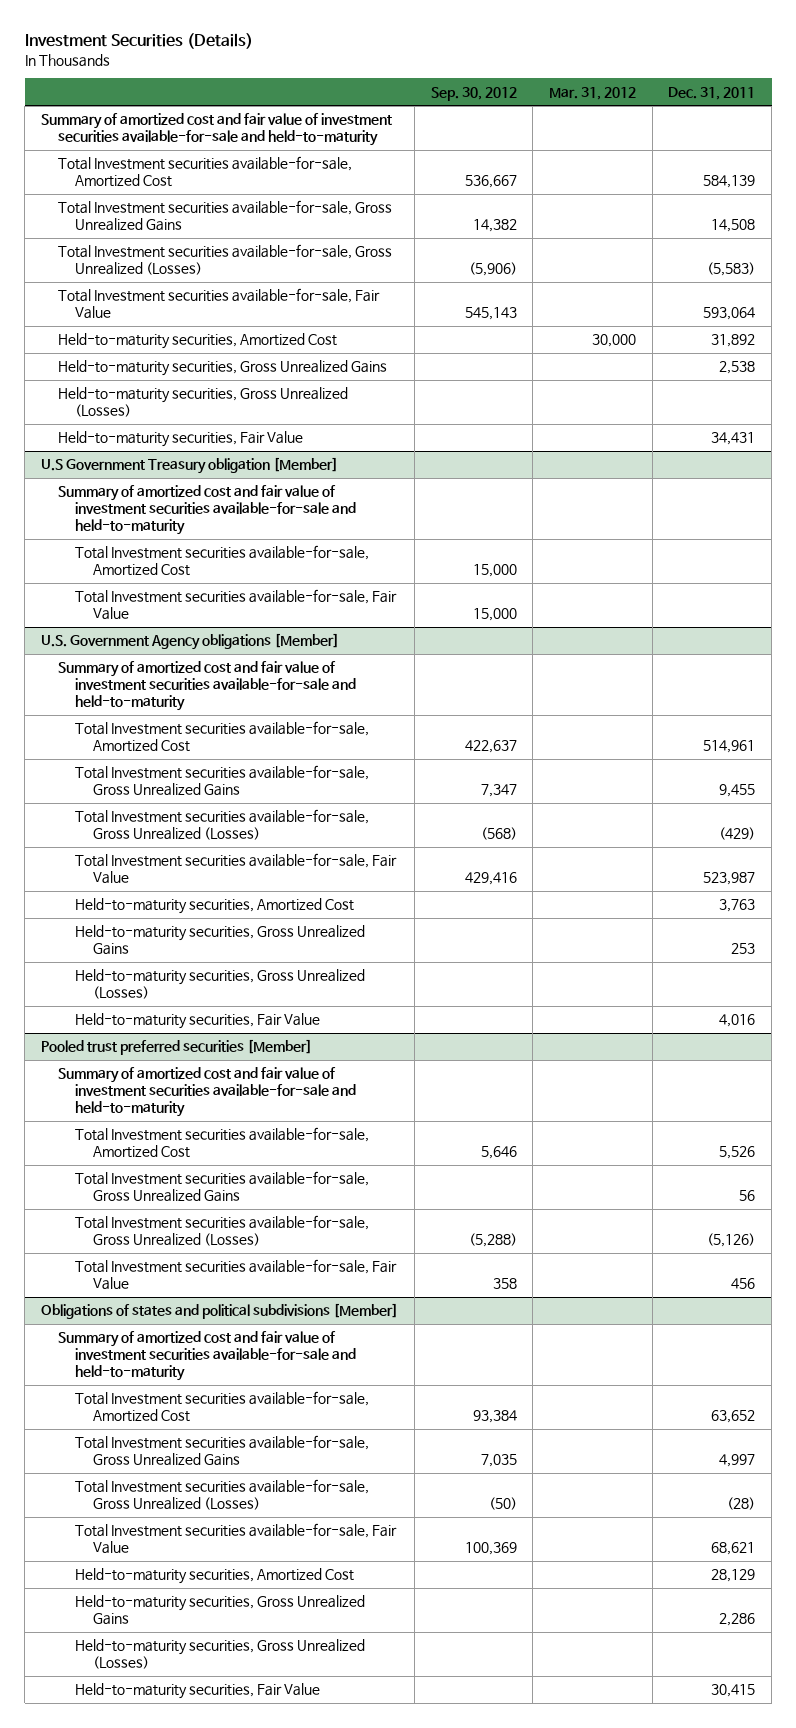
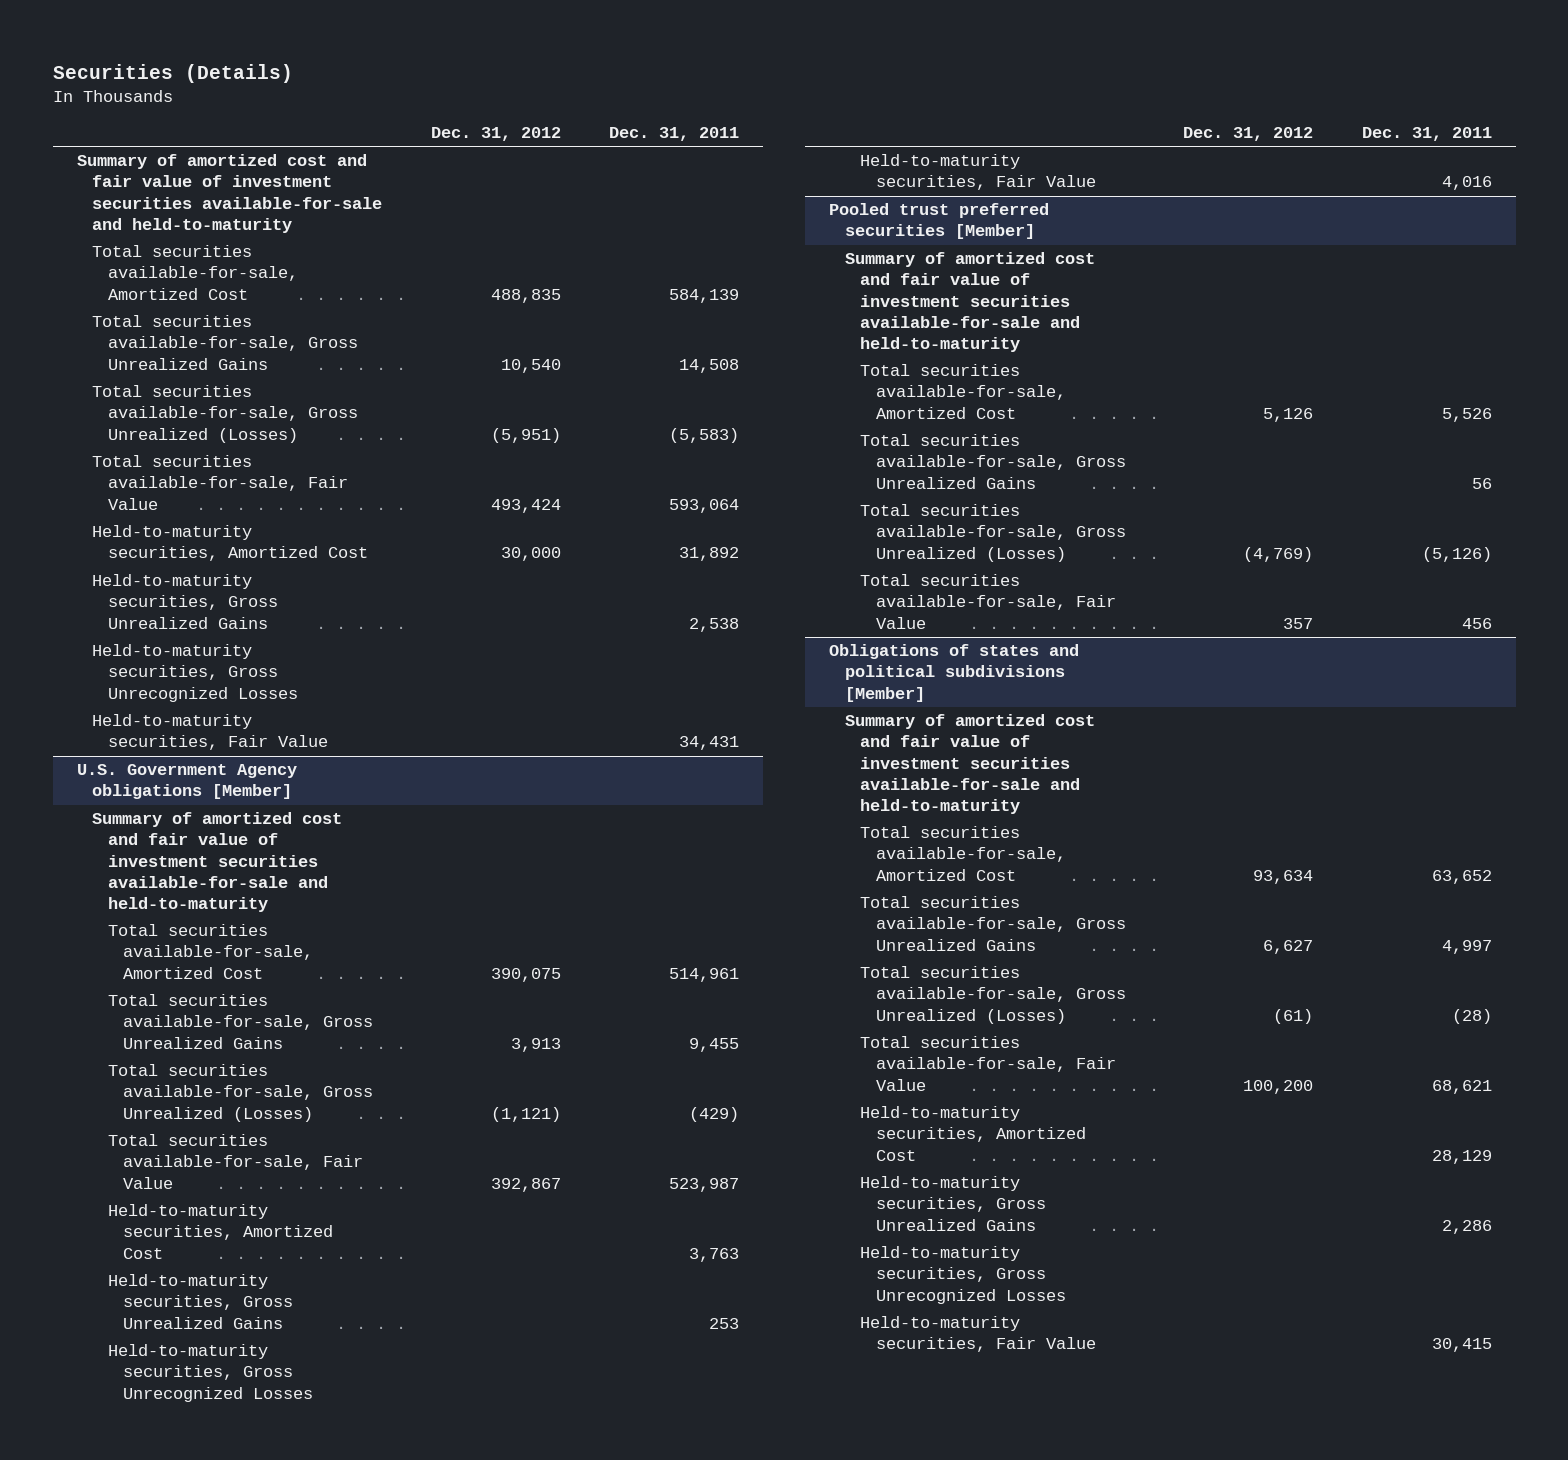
- Investment Securities (Details)
+ Securities (Details)
- | Sep. 30, 2012 | Mar. 31, 2012 | Dec. 31, 2011
+ | Dec. 31, 2012 | Dec. 31, 2011
- Total Investment securities available-for-sale, Amortized Cost | 536,667 | | 584,139
- Total Investment securities available-for-sale, Gross Unrealized Gains | 14,382 | | 14,508
- Total Investment securities available-for-sale, Gross Unrealized (Losses) | (5,906) | | (5,583)
- Total Investment securities available-for-sale, Fair Value | 545,143 | | 593,064
+ Total securities available-for-sale, Amortized Cost | 488,835 | 584,139
+ Total securities available-for-sale, Gross Unrealized Gains | 10,540 | 14,508
+ Total securities available-for-sale, Gross Unrealized (Losses) | (5,951) | (5,583)
+ Total securities available-for-sale, Fair Value | 493,424 | 593,064
- Held-to-maturity securities, Gross Unrealized (Losses)
+ Held-to-maturity securities, Gross Unrecognized Losses
- U.S Government Treasury obligation [Member]
- Summary of amortized cost and fair value of investment securities available-for-sale and held-to-maturity
- Total Investment securities available-for-sale, Amortized Cost | 15,000 | |
- Total Investment securities available-for-sale, Fair Value | 15,000 | |
@ U.S. Government Agency obligations [Member]
- Total Investment securities available-for-sale, Amortized Cost | 422,637 | | 514,961
- Total Investment securities available-for-sale, Gross Unrealized Gains | 7,347 | | 9,455
- Total Investment securities available-for-sale, Gross Unrealized (Losses) | (568) | | (429)
- Total Investment securities available-for-sale, Fair Value | 429,416 | | 523,987
+ Total securities available-for-sale, Amortized Cost | 390,075 | 514,961
+ Total securities available-for-sale, Gross Unrealized Gains | 3,913 | 9,455
+ Total securities available-for-sale, Gross Unrealized (Losses) | (1,121) | (429)
+ Total securities available-for-sale, Fair Value | 392,867 | 523,987
- Held-to-maturity securities, Gross Unrealized (Losses)
+ Held-to-maturity securities, Gross Unrecognized Losses
@ Pooled trust preferred securities [Member]
- Total Investment securities available-for-sale, Amortized Cost | 5,646 | | 5,526
- Total Investment securities available-for-sale, Gross Unrealized Gains | | | 56
- Total Investment securities available-for-sale, Gross Unrealized (Losses) | (5,288) | | (5,126)
- Total Investment securities available-for-sale, Fair Value | 358 | | 456
+ Total securities available-for-sale, Amortized Cost | 5,126 | 5,526
+ Total securities available-for-sale, Gross Unrealized Gains | | 56
+ Total securities available-for-sale, Gross Unrealized (Losses) | (4,769) | (5,126)
+ Total securities available-for-sale, Fair Value | 357 | 456
@ Obligations of states and political subdivisions [Member]
- Total Investment securities available-for-sale, Amortized Cost | 93,384 | | 63,652
- Total Investment securities available-for-sale, Gross Unrealized Gains | 7,035 | | 4,997
- Total Investment securities available-for-sale, Gross Unrealized (Losses) | (50) | | (28)
- Total Investment securities available-for-sale, Fair Value | 100,369 | | 68,621
+ Total securities available-for-sale, Amortized Cost | 93,634 | 63,652
+ Total securities available-for-sale, Gross Unrealized Gains | 6,627 | 4,997
+ Total securities available-for-sale, Gross Unrealized (Losses) | (61) | (28)
+ Total securities available-for-sale, Fair Value | 100,200 | 68,621
- Held-to-maturity securities, Gross Unrealized (Losses)
+ Held-to-maturity securities, Gross Unrecognized Losses

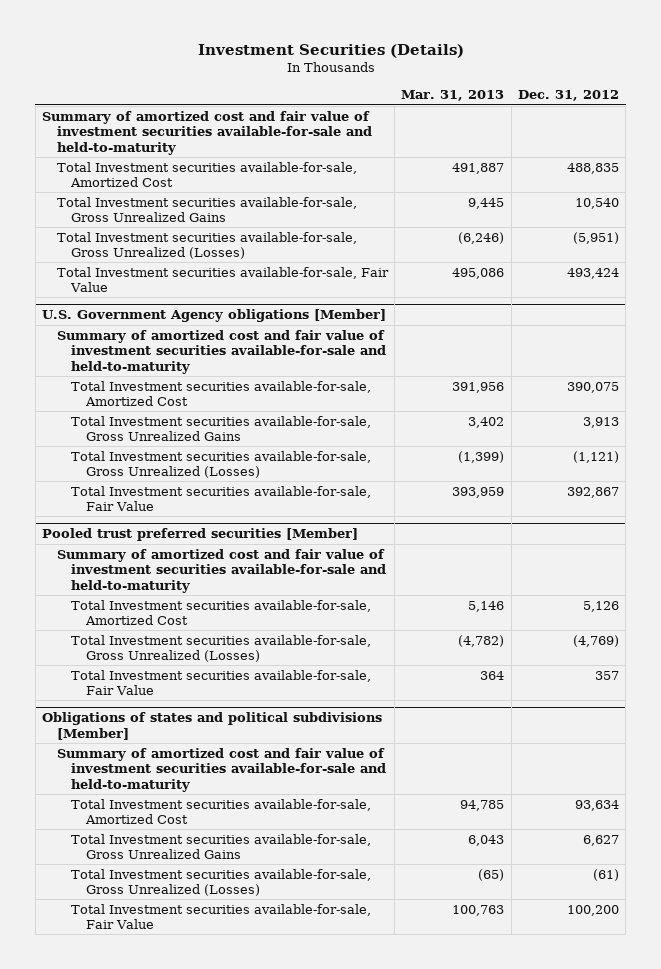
- Securities (Details)
+ Investment Securities (Details)
- | Dec. 31, 2012 | Dec. 31, 2011
+ | Mar. 31, 2013 | Dec. 31, 2012
- Total securities available-for-sale, Amortized Cost | 488,835 | 584,139
- Total securities available-for-sale, Gross Unrealized Gains | 10,540 | 14,508
- Total securities available-for-sale, Gross Unrealized (Losses) | (5,951) | (5,583)
- Total securities available-for-sale, Fair Value | 493,424 | 593,064
- Held-to-maturity securities, Amortized Cost | 30,000 | 31,892
- Held-to-maturity securities, Gross Unrealized Gains | | 2,538
- Held-to-maturity securities, Gross Unrecognized Losses
- Held-to-maturity securities, Fair Value | | 34,431
+ Total Investment securities available-for-sale, Amortized Cost | 491,887 | 488,835
+ Total Investment securities available-for-sale, Gross Unrealized Gains | 9,445 | 10,540
+ Total Investment securities available-for-sale, Gross Unrealized (Losses) | (6,246) | (5,951)
+ Total Investment securities available-for-sale, Fair Value | 495,086 | 493,424
@ U.S. Government Agency obligations [Member]
- Total securities available-for-sale, Amortized Cost | 390,075 | 514,961
- Total securities available-for-sale, Gross Unrealized Gains | 3,913 | 9,455
- Total securities available-for-sale, Gross Unrealized (Losses) | (1,121) | (429)
- Total securities available-for-sale, Fair Value | 392,867 | 523,987
- Held-to-maturity securities, Amortized Cost | | 3,763
- Held-to-maturity securities, Gross Unrealized Gains | | 253
- Held-to-maturity securities, Gross Unrecognized Losses
- Held-to-maturity securities, Fair Value | | 4,016
+ Total Investment securities available-for-sale, Amortized Cost | 391,956 | 390,075
+ Total Investment securities available-for-sale, Gross Unrealized Gains | 3,402 | 3,913
+ Total Investment securities available-for-sale, Gross Unrealized (Losses) | (1,399) | (1,121)
+ Total Investment securities available-for-sale, Fair Value | 393,959 | 392,867
@ Pooled trust preferred securities [Member]
- Total securities available-for-sale, Amortized Cost | 5,126 | 5,526
- Total securities available-for-sale, Gross Unrealized Gains | | 56
- Total securities available-for-sale, Gross Unrealized (Losses) | (4,769) | (5,126)
- Total securities available-for-sale, Fair Value | 357 | 456
+ Total Investment securities available-for-sale, Amortized Cost | 5,146 | 5,126
+ Total Investment securities available-for-sale, Gross Unrealized (Losses) | (4,782) | (4,769)
+ Total Investment securities available-for-sale, Fair Value | 364 | 357
@ Obligations of states and political subdivisions [Member]
- Total securities available-for-sale, Amortized Cost | 93,634 | 63,652
- Total securities available-for-sale, Gross Unrealized Gains | 6,627 | 4,997
- Total securities available-for-sale, Gross Unrealized (Losses) | (61) | (28)
- Total securities available-for-sale, Fair Value | 100,200 | 68,621
- Held-to-maturity securities, Amortized Cost | | 28,129
- Held-to-maturity securities, Gross Unrealized Gains | | 2,286
- Held-to-maturity securities, Gross Unrecognized Losses
- Held-to-maturity securities, Fair Value | | 30,415
+ Total Investment securities available-for-sale, Amortized Cost | 94,785 | 93,634
+ Total Investment securities available-for-sale, Gross Unrealized Gains | 6,043 | 6,627
+ Total Investment securities available-for-sale, Gross Unrealized (Losses) | (65) | (61)
+ Total Investment securities available-for-sale, Fair Value | 100,763 | 100,200

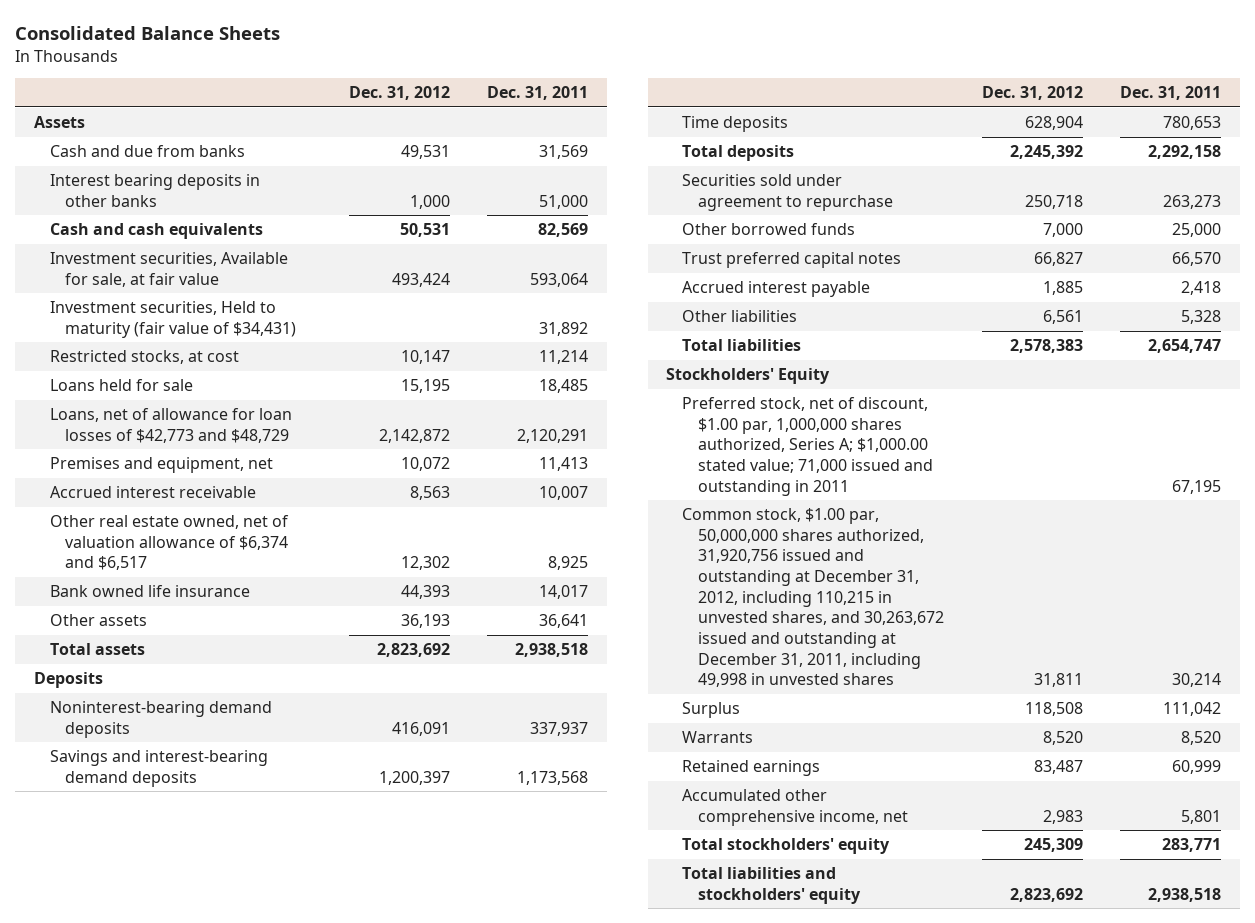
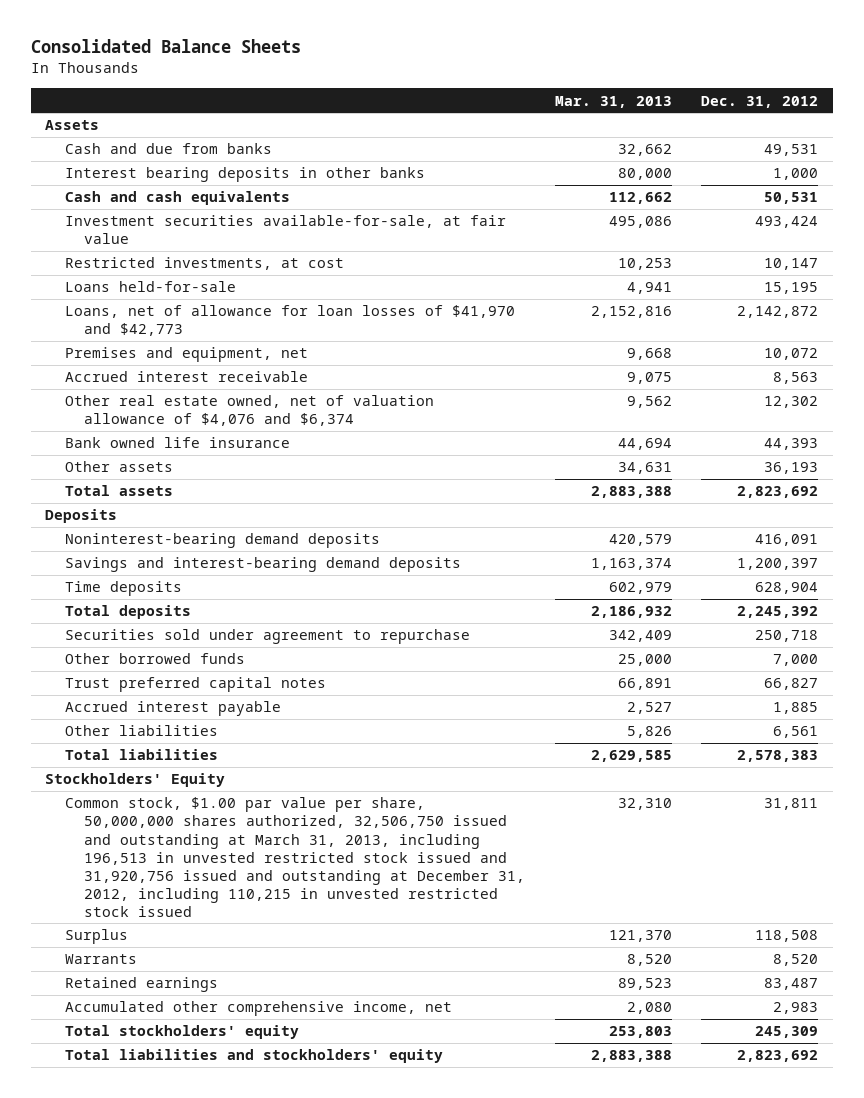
- | Dec. 31, 2012 | Dec. 31, 2011
+ | Mar. 31, 2013 | Dec. 31, 2012
- Investment securities, Available for sale, at fair value | 493,424 | 593,064
- Investment securities, Held to maturity (fair value of $34,431) | | 31,892
- Restricted stocks, at cost | 10,147 | 11,214
- Loans held for sale | 15,195 | 18,485
- Loans, net of allowance for loan losses of $42,773 and $48,729 | 2,142,872 | 2,120,291
+ Investment securities available-for-sale, at fair value | 495,086 | 493,424
+ Restricted investments, at cost | 10,253 | 10,147
+ Loans held-for-sale | 4,941 | 15,195
+ Loans, net of allowance for loan losses of $41,970 and $42,773 | 2,152,816 | 2,142,872
- Other real estate owned, net of valuation allowance of $6,374 and $6,517 | 12,302 | 8,925
+ Other real estate owned, net of valuation allowance of $4,076 and $6,374 | 9,562 | 12,302
- Preferred stock, net of discount, $1.00 par, 1,000,000 shares authorized, Series A; $1,000.00 stated value; 71,000 issued and outstanding in 2011 | | 67,195
- Common stock, $1.00 par, 50,000,000 shares authorized, 31,920,756 issued and outstanding at December 31, 2012, including 110,215 in unvested shares, and 30,263,672 issued and outstanding at December 31, 2011, including 49,998 in unvested shares | 31,811 | 30,214
+ Common stock, $1.00 par value per share, 50,000,000 shares authorized, 32,506,750 issued and outstanding at March 31, 2013, including 196,513 in unvested restricted stock issued and 31,920,756 issued and outstanding at December 31, 2012, including 110,215 in unvested restricted stock issued | 32,310 | 31,811

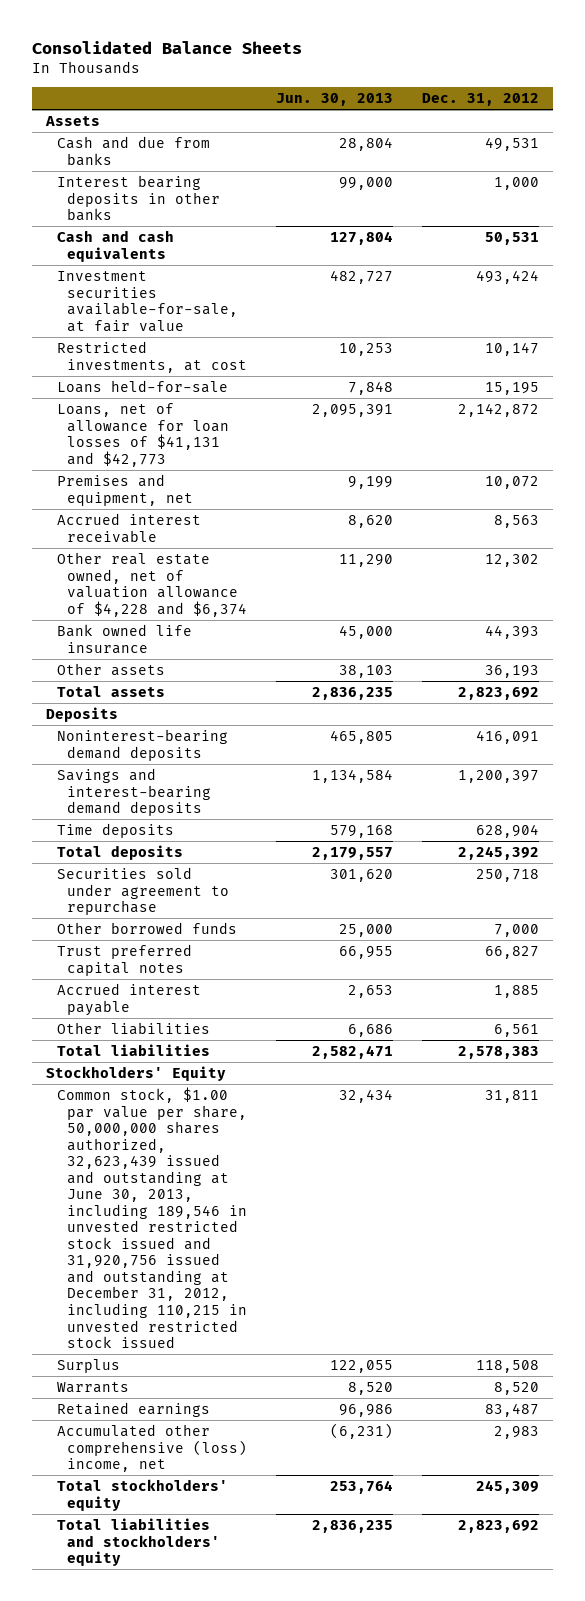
- | Mar. 31, 2013 | Dec. 31, 2012
+ | Jun. 30, 2013 | Dec. 31, 2012
- Loans, net of allowance for loan losses of $41,970 and $42,773 | 2,152,816 | 2,142,872
+ Loans, net of allowance for loan losses of $41,131 and $42,773 | 2,095,391 | 2,142,872
- Other real estate owned, net of valuation allowance of $4,076 and $6,374 | 9,562 | 12,302
+ Other real estate owned, net of valuation allowance of $4,228 and $6,374 | 11,290 | 12,302
- Common stock, $1.00 par value per share, 50,000,000 shares authorized, 32,506,750 issued and outstanding at March 31, 2013, including 196,513 in unvested restricted stock issued and 31,920,756 issued and outstanding at December 31, 2012, including 110,215 in unvested restricted stock issued | 32,310 | 31,811
+ Common stock, $1.00 par value per share, 50,000,000 shares authorized, 32,623,439 issued and outstanding at June 30, 2013, including 189,546 in unvested restricted stock issued and 31,920,756 issued and outstanding at December 31, 2012, including 110,215 in unvested restricted stock issued | 32,434 | 31,811
- Accumulated other comprehensive income, net | 2,080 | 2,983
+ Accumulated other comprehensive (loss) income, net | (6,231) | 2,983

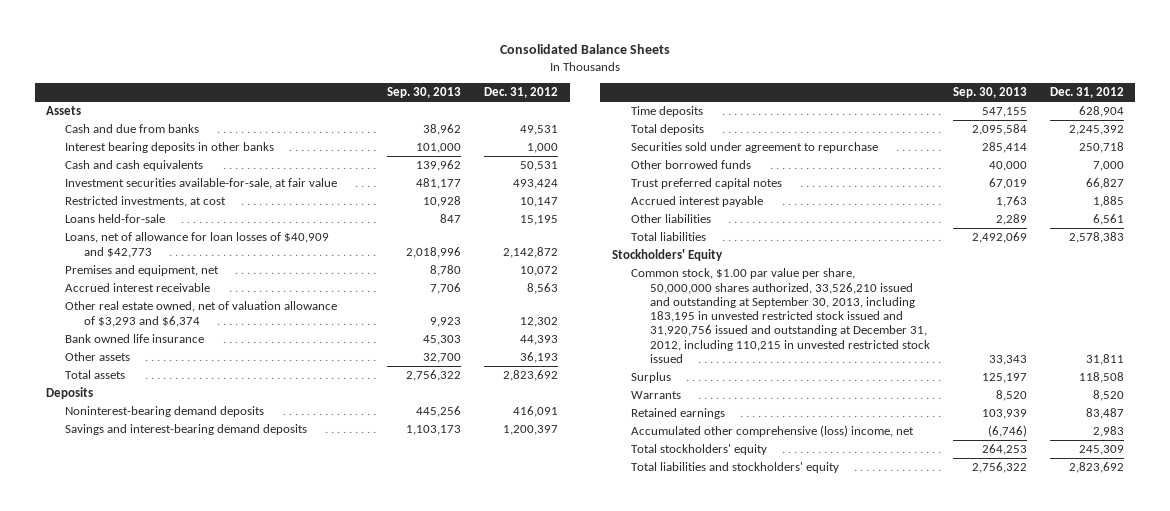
- | Jun. 30, 2013 | Dec. 31, 2012
+ | Sep. 30, 2013 | Dec. 31, 2012
- Loans, net of allowance for loan losses of $41,131 and $42,773 | 2,095,391 | 2,142,872
+ Loans, net of allowance for loan losses of $40,909 and $42,773 | 2,018,996 | 2,142,872
- Other real estate owned, net of valuation allowance of $4,228 and $6,374 | 11,290 | 12,302
+ Other real estate owned, net of valuation allowance of $3,293 and $6,374 | 9,923 | 12,302
- Common stock, $1.00 par value per share, 50,000,000 shares authorized, 32,623,439 issued and outstanding at June 30, 2013, including 189,546 in unvested restricted stock issued and 31,920,756 issued and outstanding at December 31, 2012, including 110,215 in unvested restricted stock issued | 32,434 | 31,811
+ Common stock, $1.00 par value per share, 50,000,000 shares authorized, 33,526,210 issued and outstanding at September 30, 2013, including 183,195 in unvested restricted stock issued and 31,920,756 issued and outstanding at December 31, 2012, including 110,215 in unvested restricted stock issued | 33,343 | 31,811

